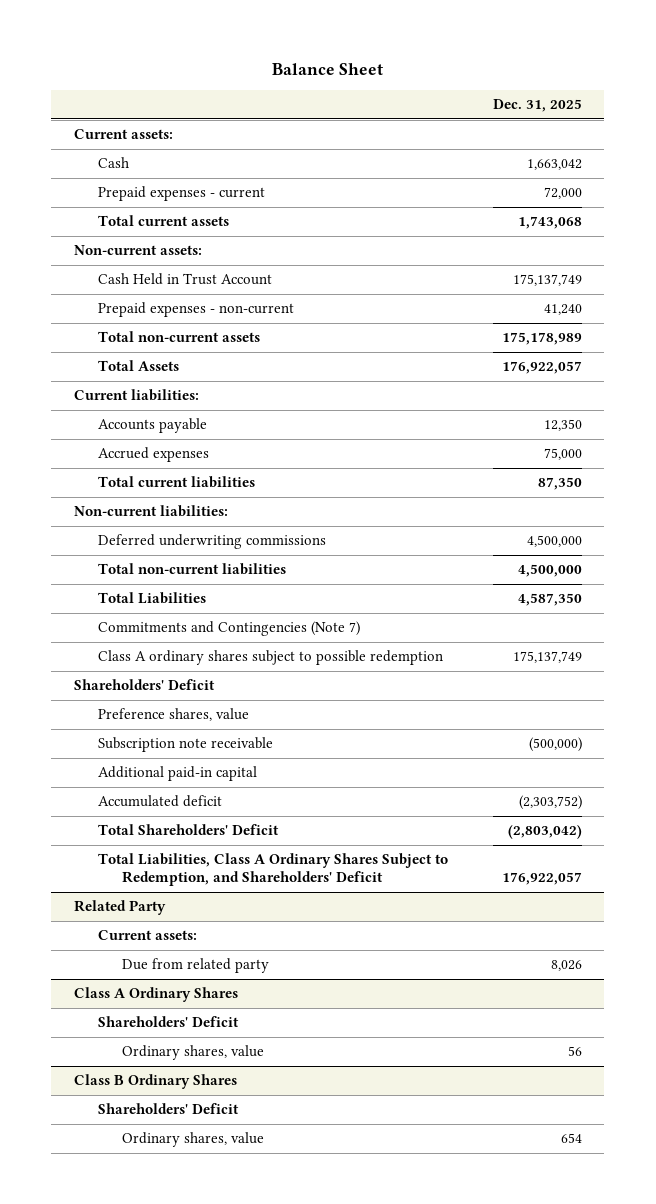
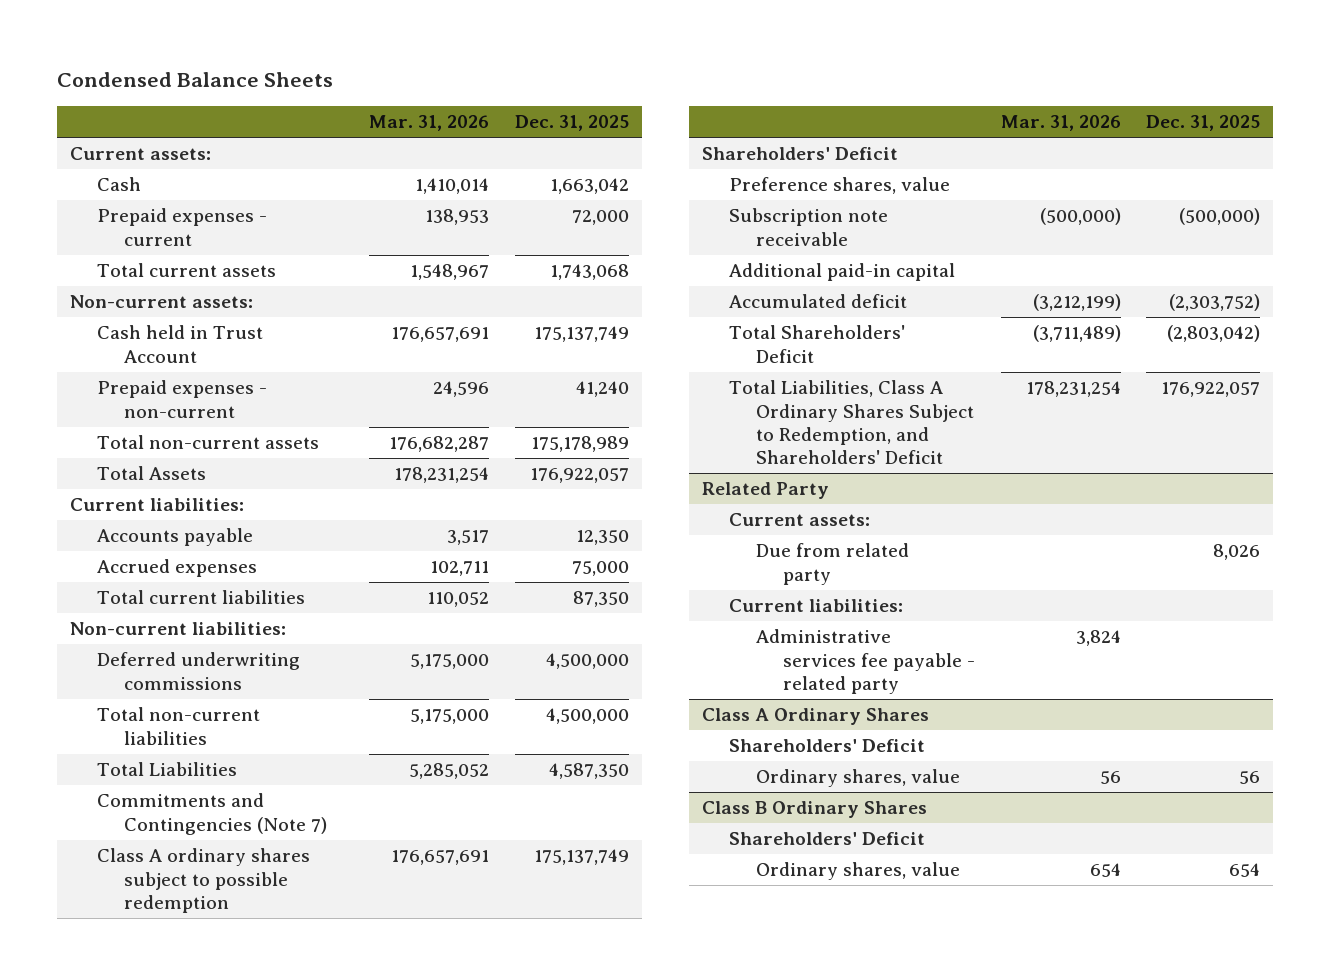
- Balance Sheet
+ Condensed Balance Sheets
- | Dec. 31, 2025
+ | Mar. 31, 2026 | Dec. 31, 2025
- Cash Held in Trust Account | 175,137,749
+ Cash held in Trust Account | 176,657,691 | 175,137,749
@ Related Party
+ Current liabilities:
+ Administrative services fee payable - related party | 3,824 |

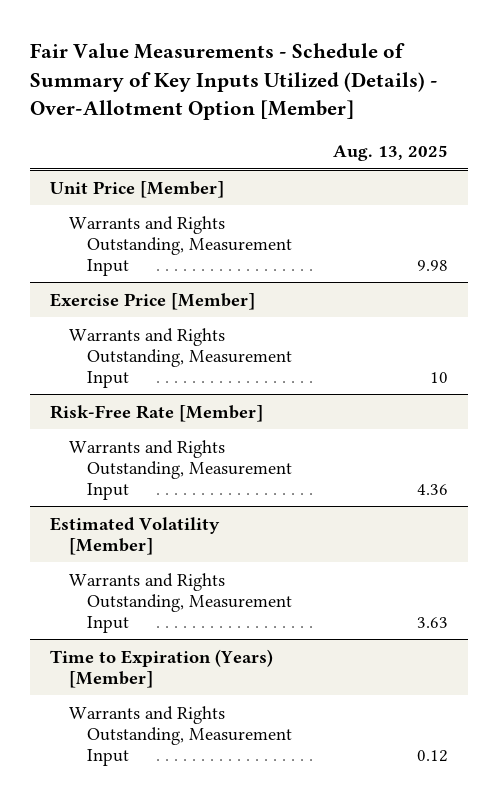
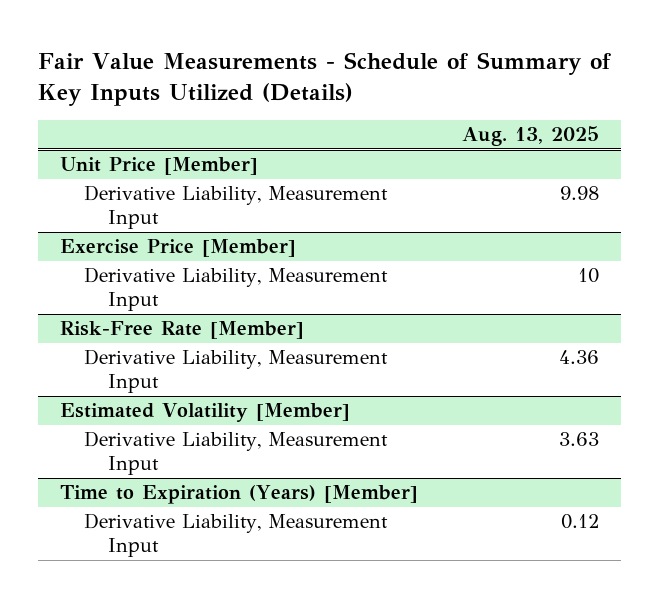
- Fair Value Measurements - Schedule of Summary of Key Inputs Utilized (Details) - Over-Allotment Option [Member]
+ Fair Value Measurements - Schedule of Summary of Key Inputs Utilized (Details)
@ Unit Price [Member]
- Warrants and Rights Outstanding, Measurement Input | 9.98
+ Derivative Liability, Measurement Input | 9.98
@ Exercise Price [Member]
- Warrants and Rights Outstanding, Measurement Input | 10
+ Derivative Liability, Measurement Input | 10
@ Risk-Free Rate [Member]
- Warrants and Rights Outstanding, Measurement Input | 4.36
+ Derivative Liability, Measurement Input | 4.36
@ Estimated Volatility [Member]
- Warrants and Rights Outstanding, Measurement Input | 3.63
+ Derivative Liability, Measurement Input | 3.63
@ Time to Expiration (Years) [Member]
- Warrants and Rights Outstanding, Measurement Input | 0.12
+ Derivative Liability, Measurement Input | 0.12

